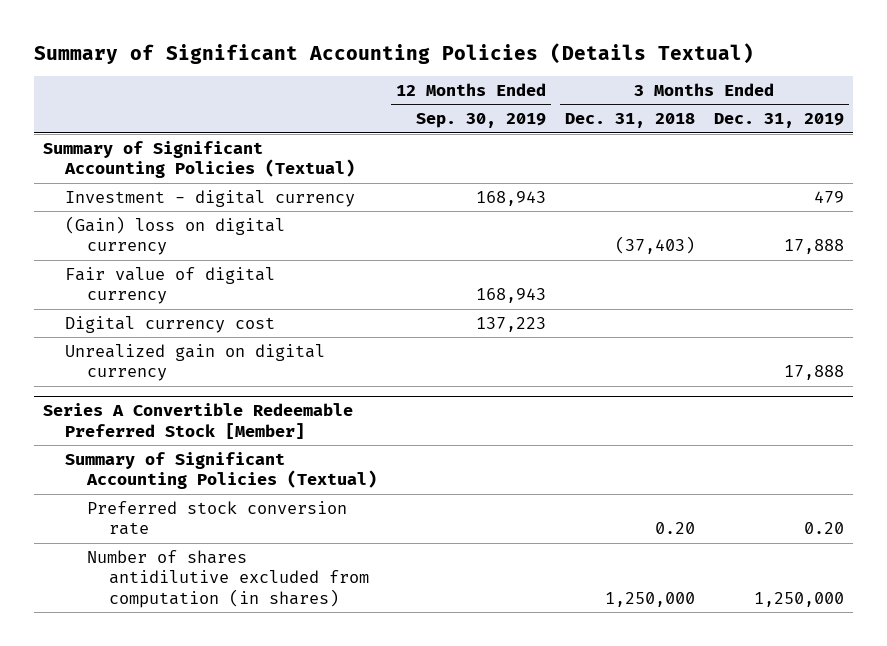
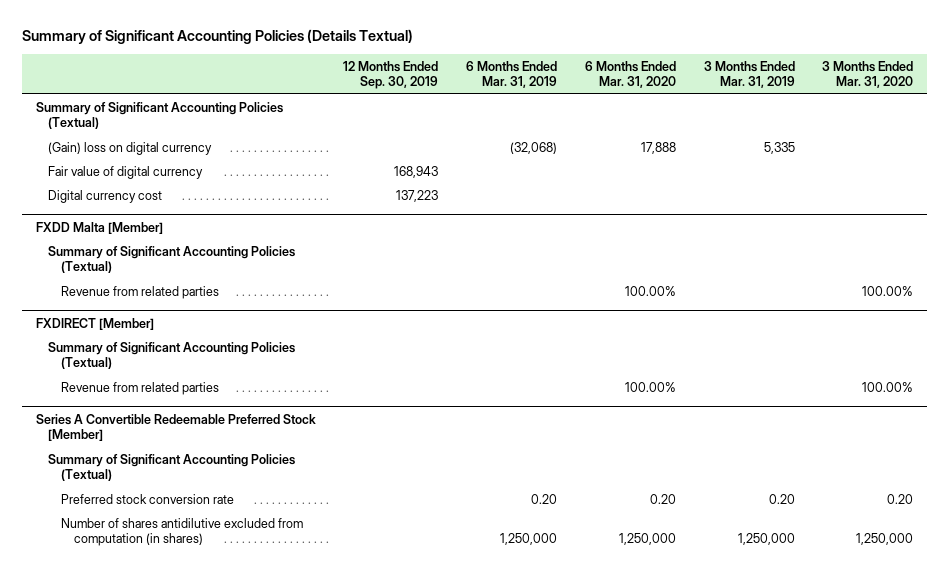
- | 12 Months Ended Sep. 30, 2019 | 3 Months Ended Dec. 31, 2018 | 3 Months Ended Dec. 31, 2019
+ | 12 Months Ended Sep. 30, 2019 | 6 Months Ended Mar. 31, 2019 | 6 Months Ended Mar. 31, 2020 | 3 Months Ended Mar. 31, 2019 | 3 Months Ended Mar. 31, 2020
- Investment - digital currency | 168,943 | | 479
- Unrealized gain on digital currency | | | 17,888
+ FXDD Malta [Member]
+ Summary of Significant Accounting Policies (Textual)
+ Revenue from related parties | | | 100.00% | | 100.00%
+ FXDIRECT [Member]
+ Summary of Significant Accounting Policies (Textual)
+ Revenue from related parties | | | 100.00% | | 100.00%

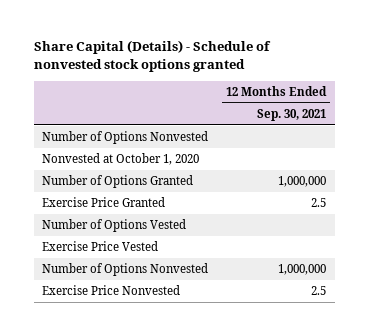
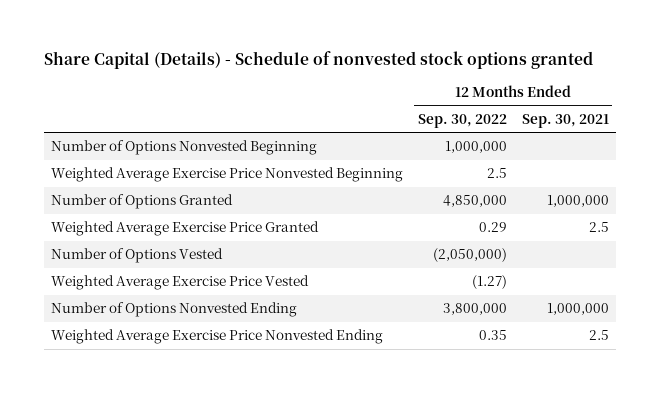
- | 12 Months Ended Sep. 30, 2021
+ | 12 Months Ended Sep. 30, 2022 | 12 Months Ended Sep. 30, 2021
- Number of Options Nonvested
- Nonvested at October 1, 2020
+ Number of Options Nonvested Beginning | 1,000,000 |
+ Weighted Average Exercise Price Nonvested Beginning | 2.5 |
- Exercise Price Granted | 2.5
+ Weighted Average Exercise Price Granted | 0.29 | 2.5
- Exercise Price Vested
- Number of Options Nonvested | 1,000,000
- Exercise Price Nonvested | 2.5
+ Weighted Average Exercise Price Vested | (1.27) |
+ Number of Options Nonvested Ending | 3,800,000 | 1,000,000
+ Weighted Average Exercise Price Nonvested Ending | 0.35 | 2.5

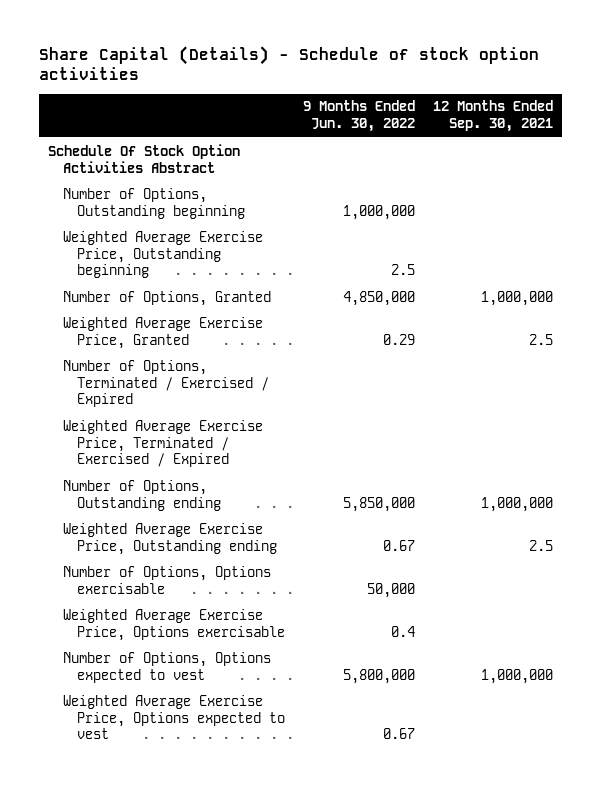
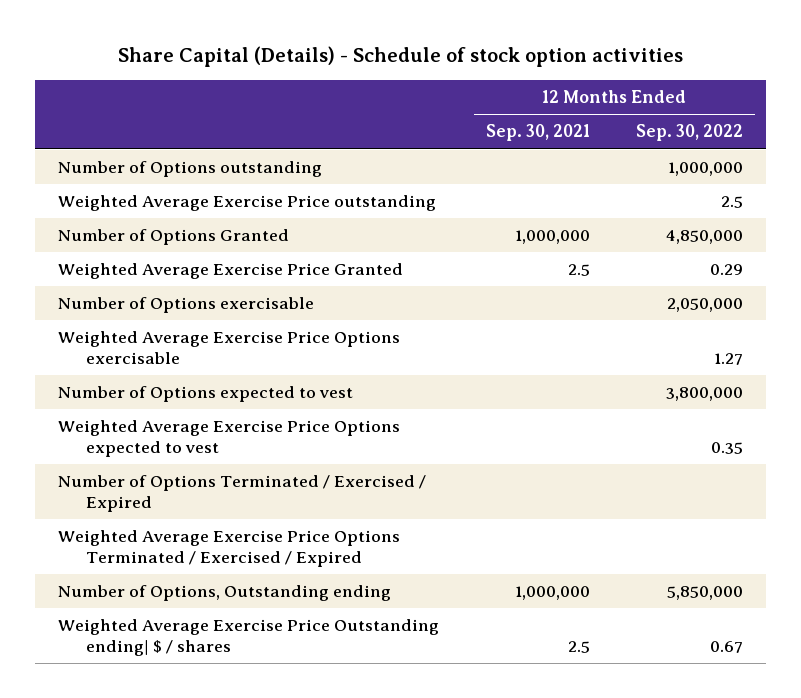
- | 9 Months Ended Jun. 30, 2022 | 12 Months Ended Sep. 30, 2021
+ | 12 Months Ended Sep. 30, 2021 | 12 Months Ended Sep. 30, 2022
- Schedule Of Stock Option Activities Abstract
- Number of Options, Outstanding beginning | 1,000,000 |
- Weighted Average Exercise Price, Outstanding beginning | 2.5 |
- Number of Options, Granted | 4,850,000 | 1,000,000
- Weighted Average Exercise Price, Granted | 0.29 | 2.5
- Number of Options, Terminated / Exercised / Expired
- Weighted Average Exercise Price, Terminated / Exercised / Expired
+ Number of Options outstanding | | 1,000,000
+ Weighted Average Exercise Price outstanding | | 2.5
+ Number of Options Granted | 1,000,000 | 4,850,000
+ Weighted Average Exercise Price Granted | 2.5 | 0.29
+ Number of Options exercisable | | 2,050,000
+ Weighted Average Exercise Price Options exercisable | | 1.27
+ Number of Options expected to vest | | 3,800,000
+ Weighted Average Exercise Price Options expected to vest | | 0.35
+ Number of Options Terminated / Exercised / Expired
+ Weighted Average Exercise Price Options Terminated / Exercised / Expired
- Weighted Average Exercise Price, Outstanding ending | 0.67 | 2.5
- Number of Options, Options exercisable | 50,000 |
- Weighted Average Exercise Price, Options exercisable | 0.4 |
- Number of Options, Options expected to vest | 5,800,000 | 1,000,000
- Weighted Average Exercise Price, Options expected to vest | 0.67 |
+ Weighted Average Exercise Price Outstanding ending| $ / shares | 2.5 | 0.67

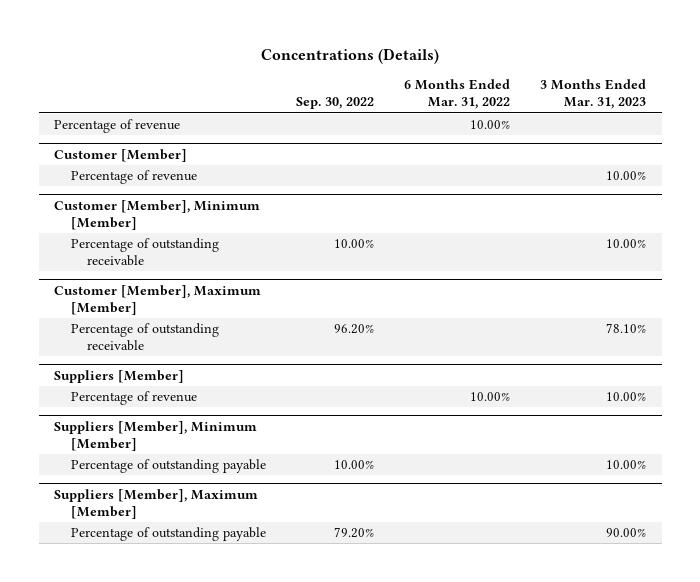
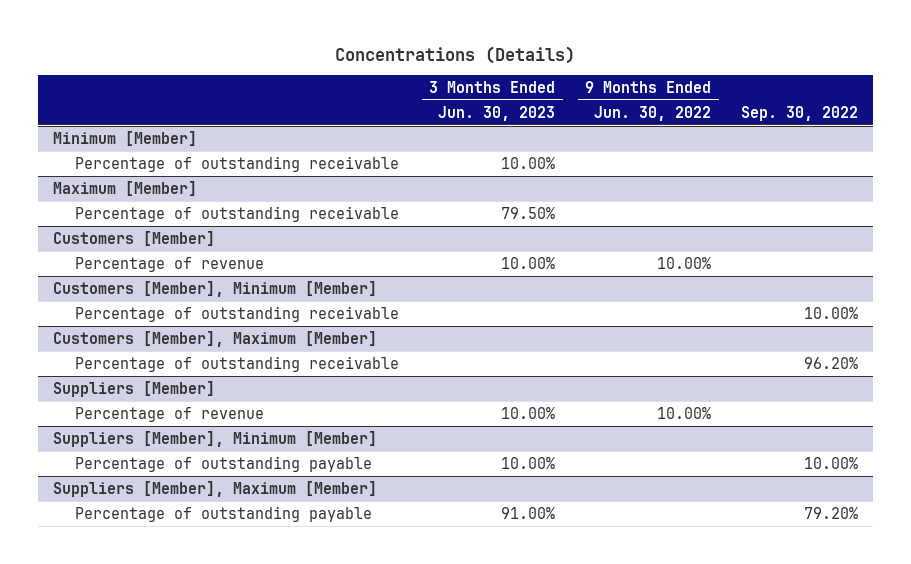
- | Sep. 30, 2022 | 6 Months Ended Mar. 31, 2022 | 3 Months Ended Mar. 31, 2023
+ | 3 Months Ended Jun. 30, 2023 | 9 Months Ended Jun. 30, 2022 | Sep. 30, 2022
- Percentage of revenue | | 10.00% |
- Customer [Member]
+ Minimum [Member]
+ Percentage of outstanding receivable | 10.00% | |
+ Maximum [Member]
+ Percentage of outstanding receivable | 79.50% | |
+ Customers [Member]
- Customer [Member], Minimum [Member]
+ Customers [Member], Minimum [Member]
- Customer [Member], Maximum [Member]
+ Customers [Member], Maximum [Member]

